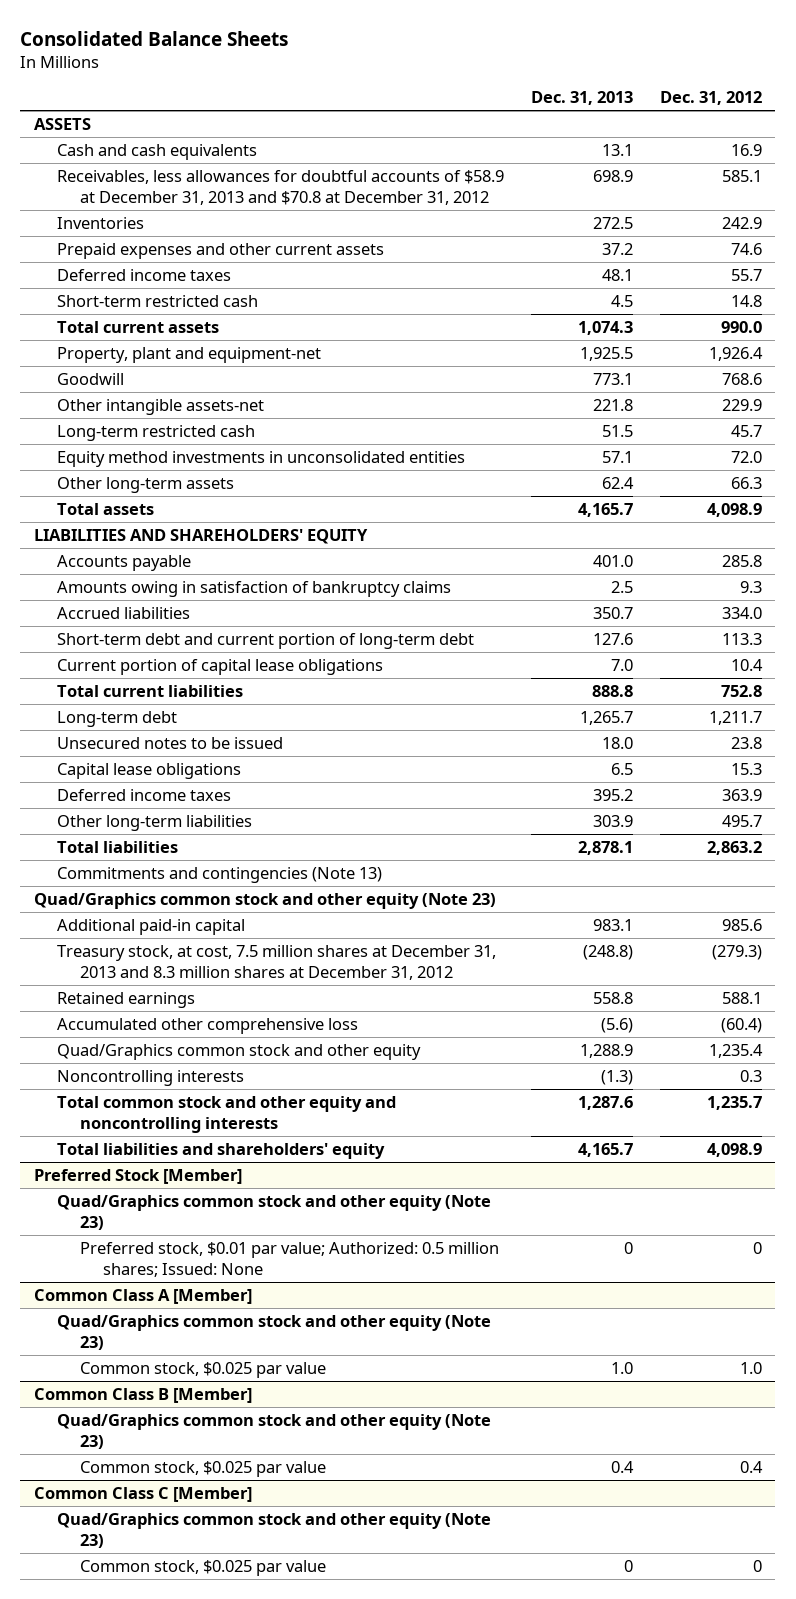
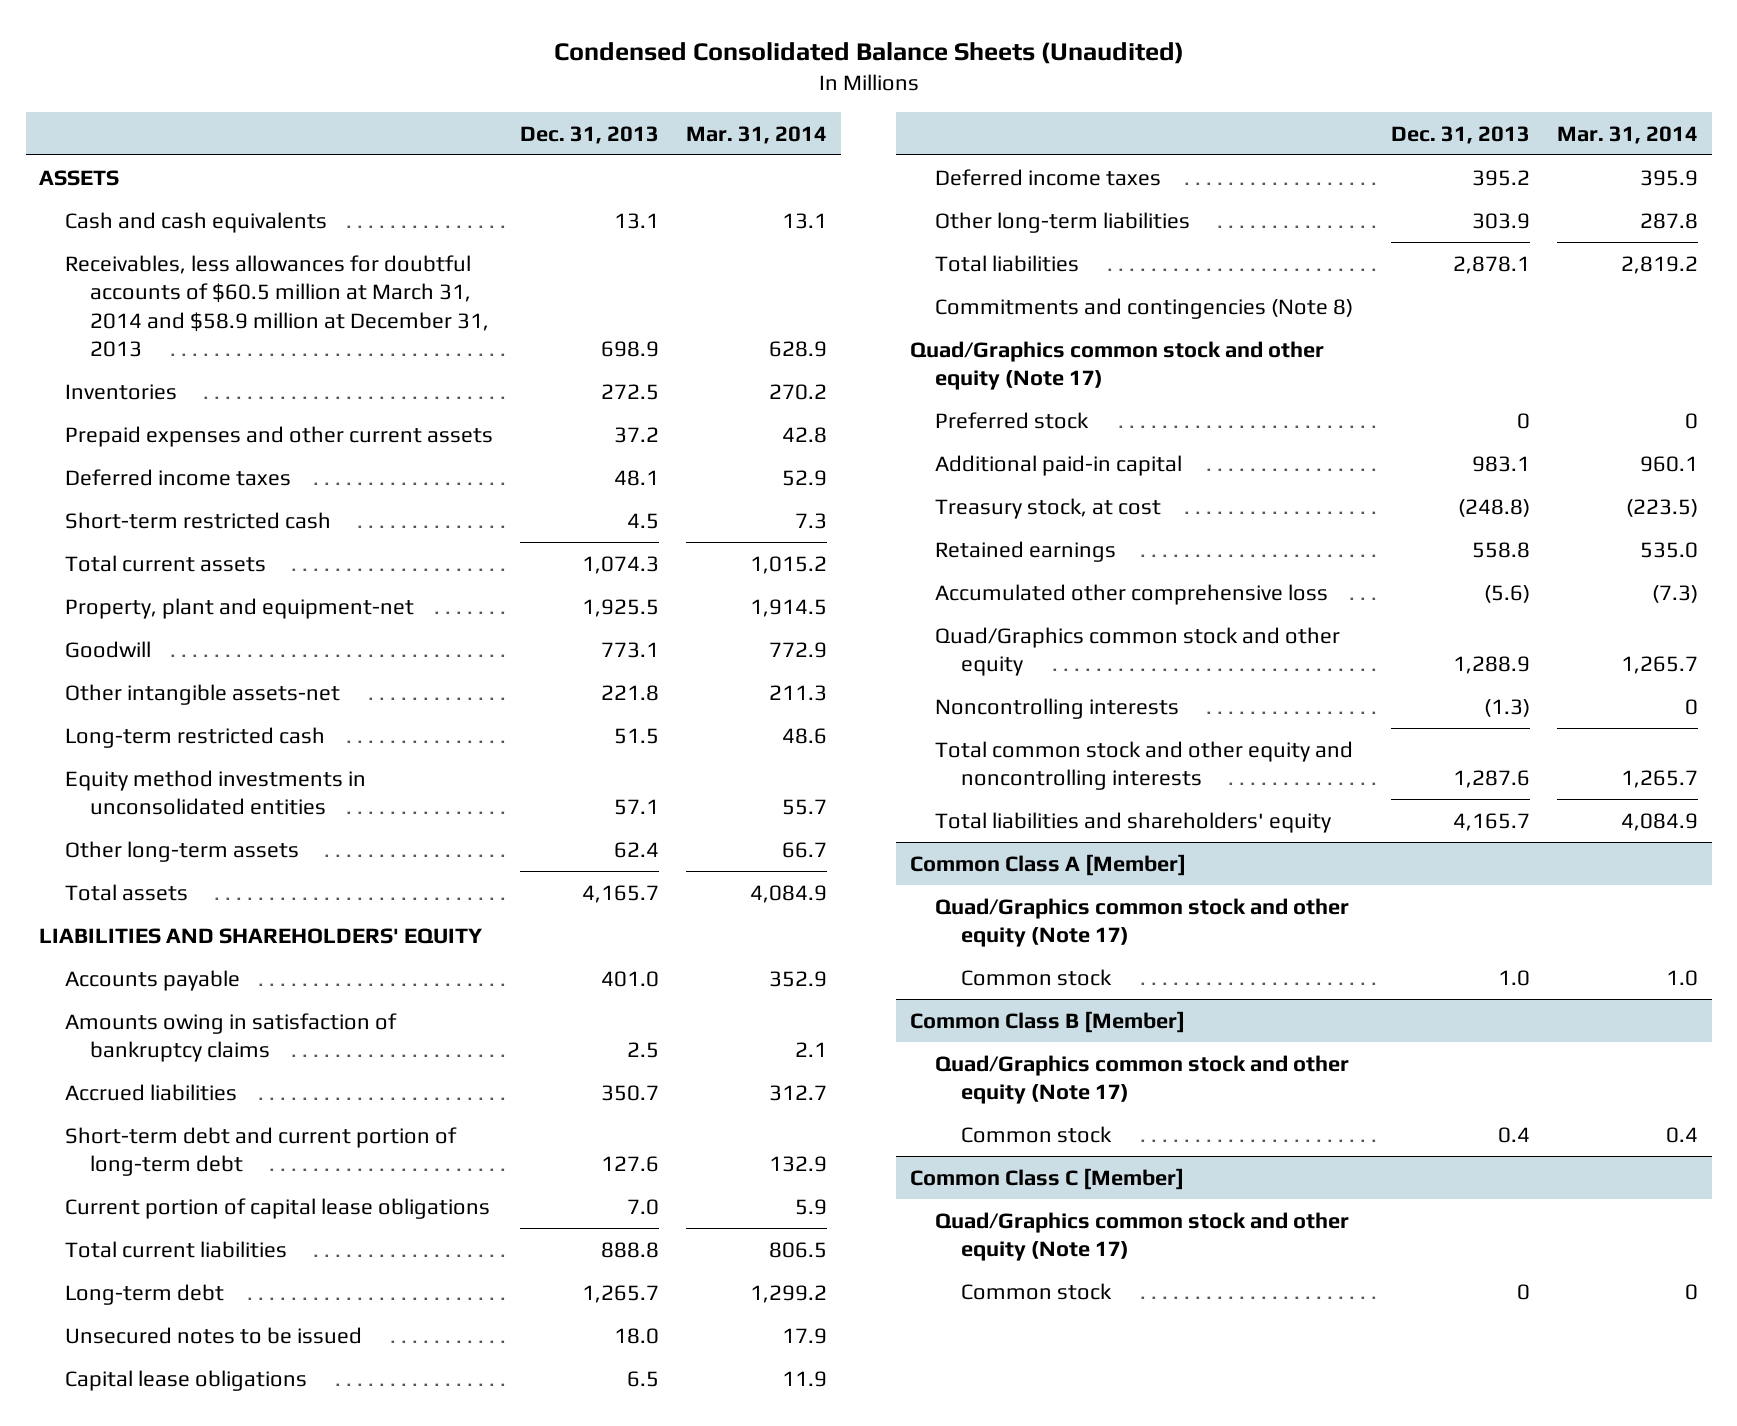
- Consolidated Balance Sheets
+ Condensed Consolidated Balance Sheets (Unaudited)
- | Dec. 31, 2013 | Dec. 31, 2012
+ | Dec. 31, 2013 | Mar. 31, 2014
- Receivables, less allowances for doubtful accounts of $58.9 at December 31, 2013 and $70.8 at December 31, 2012 | 698.9 | 585.1
+ Receivables, less allowances for doubtful accounts of $60.5 million at March 31, 2014 and $58.9 million at December 31, 2013 | 698.9 | 628.9
- Commitments and contingencies (Note 13)
- Quad/Graphics common stock and other equity (Note 23)
+ Commitments and contingencies (Note 8)
+ Quad/Graphics common stock and other equity (Note 17)
+ Preferred stock | 0 | 0
- Treasury stock, at cost, 7.5 million shares at December 31, 2013 and 8.3 million shares at December 31, 2012 | (248.8) | (279.3)
+ Treasury stock, at cost | (248.8) | (223.5)
- Preferred Stock [Member]
- Quad/Graphics common stock and other equity (Note 23)
- Preferred stock, $0.01 par value; Authorized: 0.5 million shares; Issued: None | 0 | 0
@ Common Class A [Member]
- Quad/Graphics common stock and other equity (Note 23)
- Common stock, $0.025 par value | 1.0 | 1.0
+ Quad/Graphics common stock and other equity (Note 17)
+ Common stock | 1.0 | 1.0
@ Common Class B [Member]
- Quad/Graphics common stock and other equity (Note 23)
- Common stock, $0.025 par value | 0.4 | 0.4
+ Quad/Graphics common stock and other equity (Note 17)
+ Common stock | 0.4 | 0.4
@ Common Class C [Member]
- Quad/Graphics common stock and other equity (Note 23)
- Common stock, $0.025 par value | 0 | 0
+ Quad/Graphics common stock and other equity (Note 17)
+ Common stock | 0 | 0

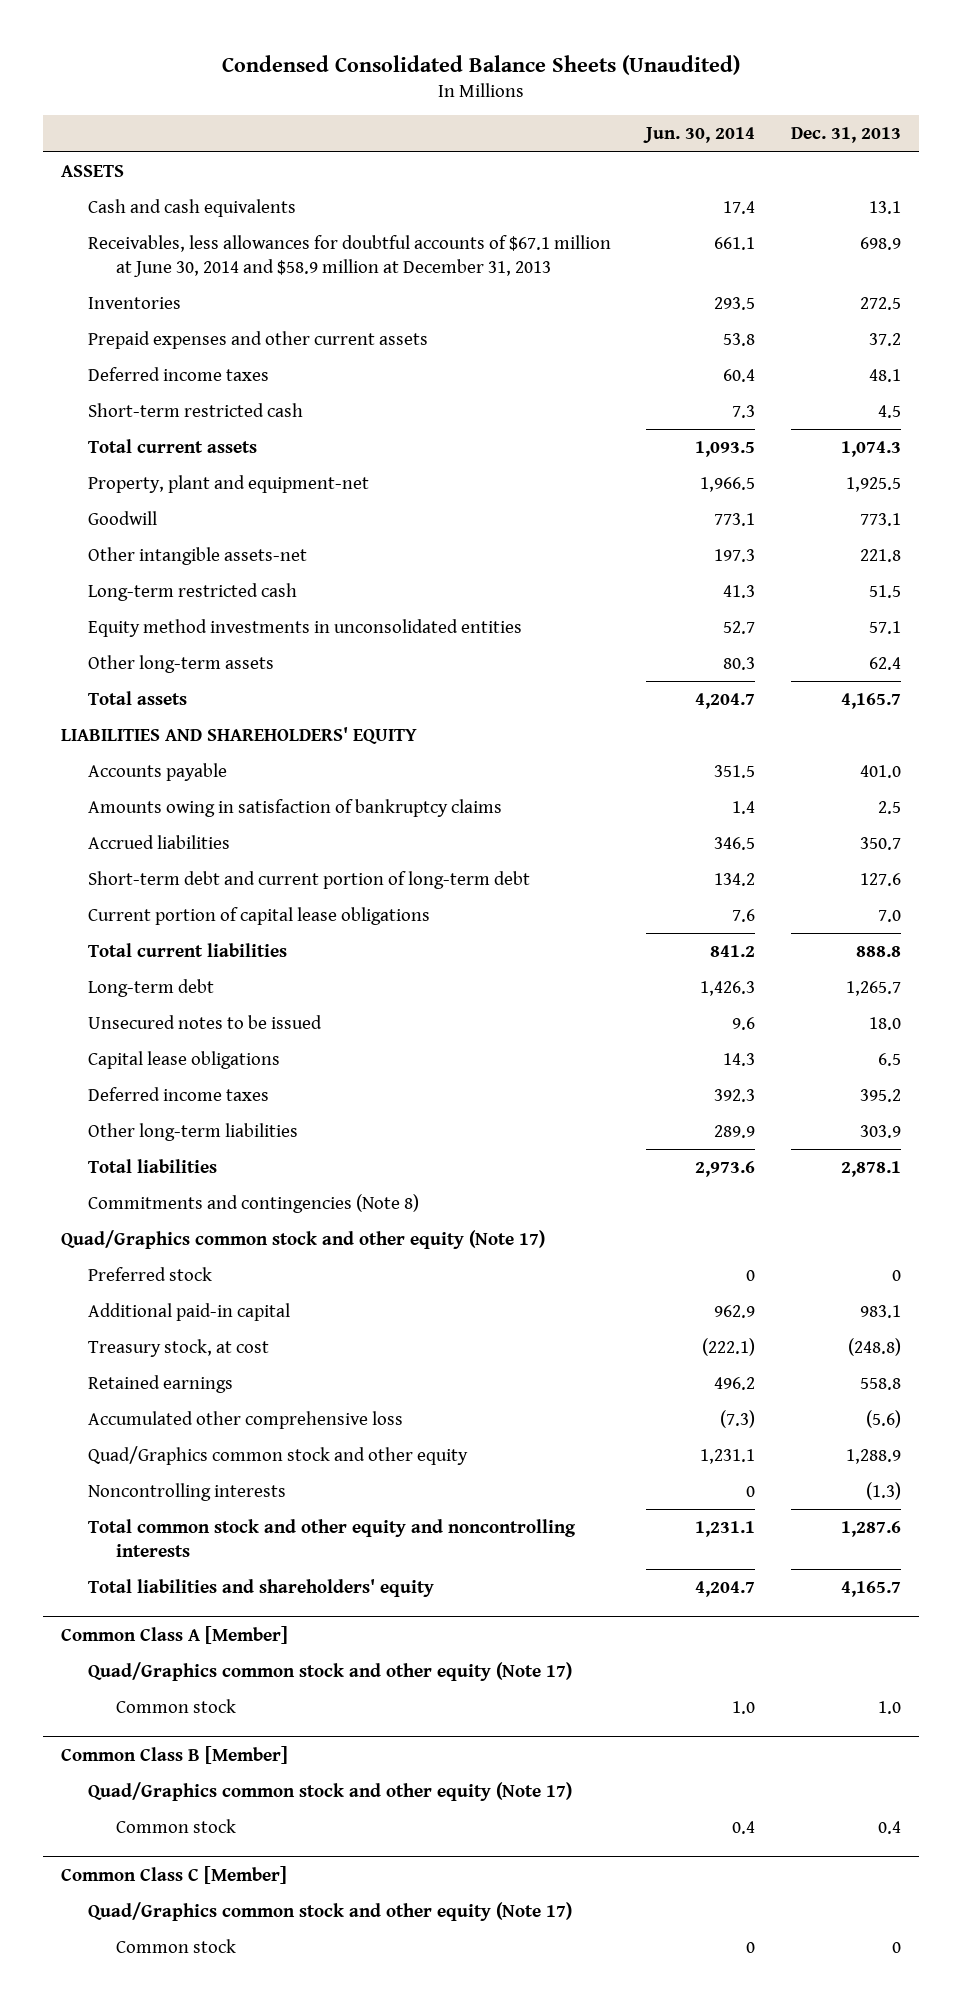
- | Dec. 31, 2013 | Mar. 31, 2014
+ | Jun. 30, 2014 | Dec. 31, 2013
- Receivables, less allowances for doubtful accounts of $60.5 million at March 31, 2014 and $58.9 million at December 31, 2013 | 698.9 | 628.9
+ Receivables, less allowances for doubtful accounts of $67.1 million at June 30, 2014 and $58.9 million at December 31, 2013 | 661.1 | 698.9

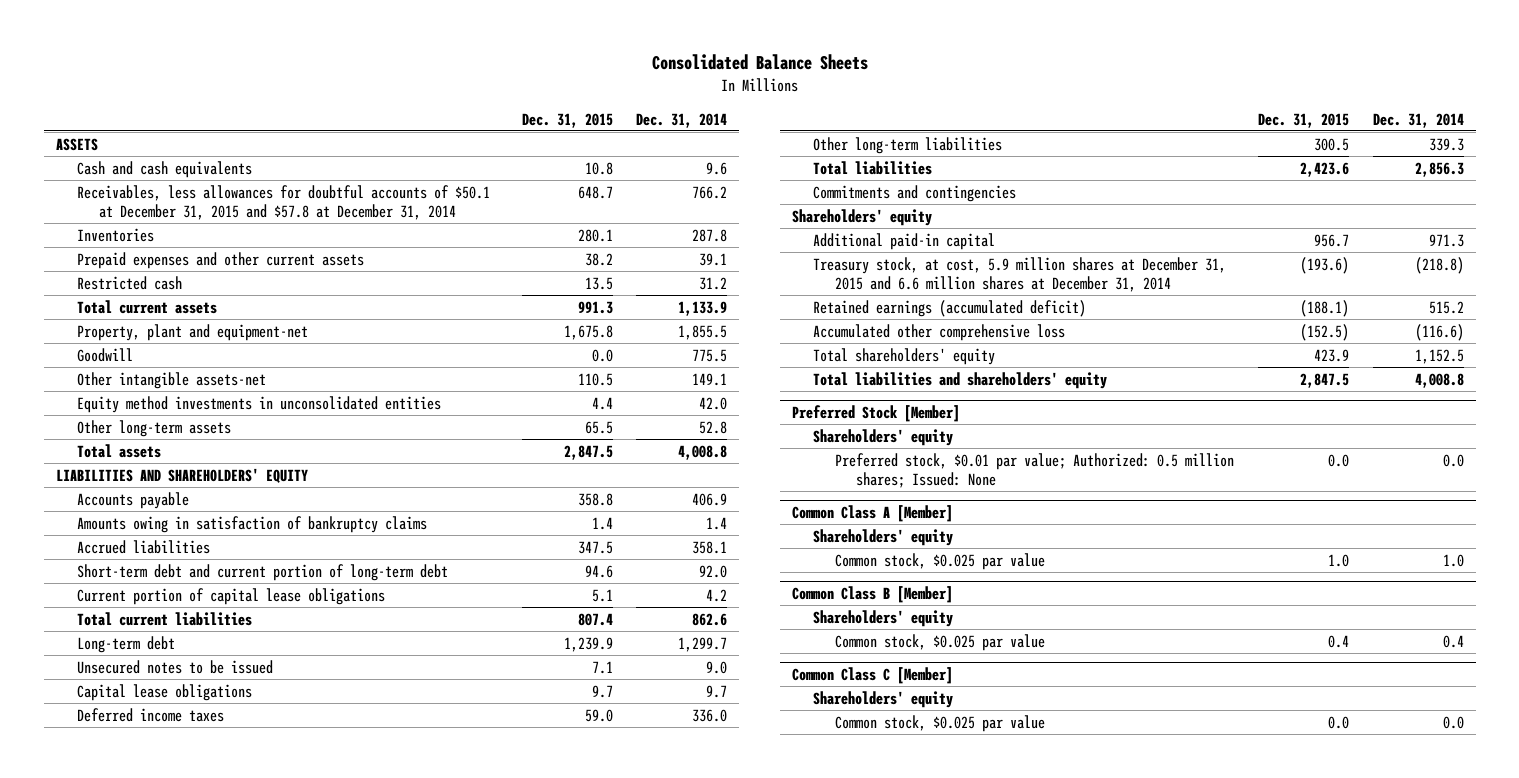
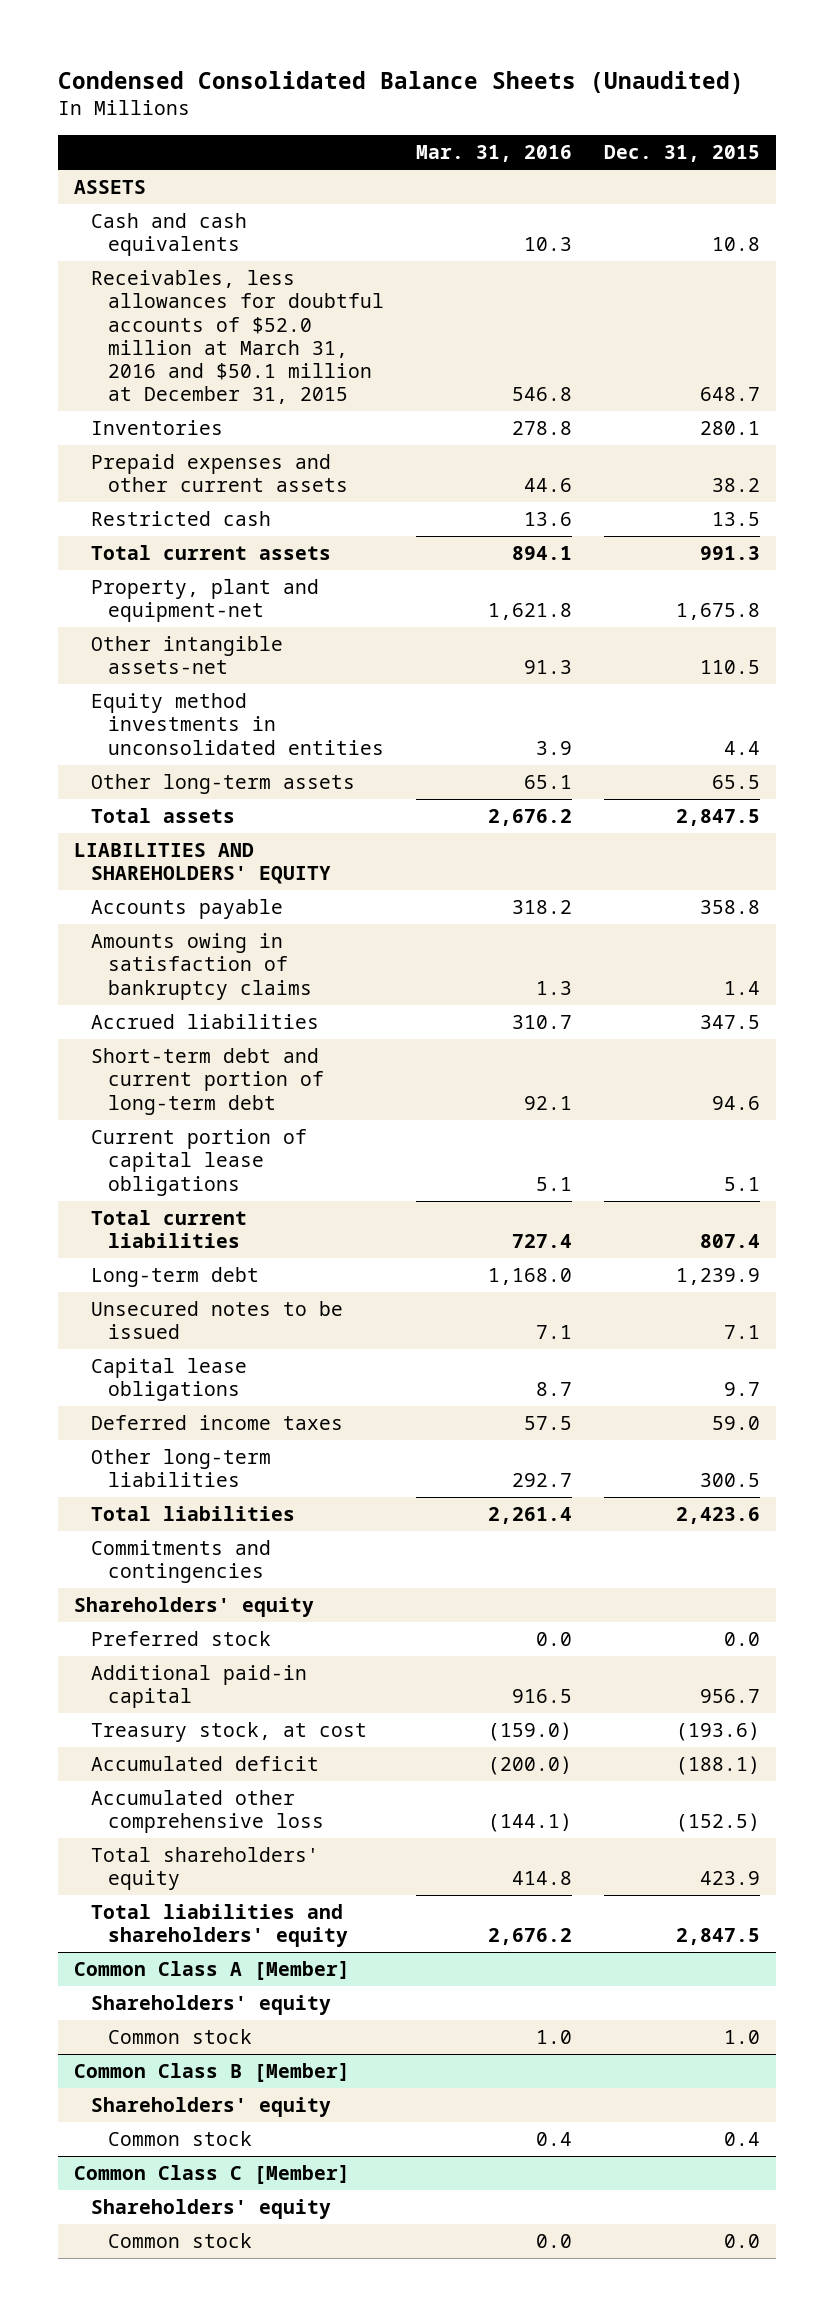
- Consolidated Balance Sheets
+ Condensed Consolidated Balance Sheets (Unaudited)
- | Dec. 31, 2015 | Dec. 31, 2014
+ | Mar. 31, 2016 | Dec. 31, 2015
- Receivables, less allowances for doubtful accounts of $50.1 at December 31, 2015 and $57.8 at December 31, 2014 | 648.7 | 766.2
+ Receivables, less allowances for doubtful accounts of $52.0 million at March 31, 2016 and $50.1 million at December 31, 2015 | 546.8 | 648.7
- Goodwill | 0.0 | 775.5
+ Preferred stock | 0.0 | 0.0
- Treasury stock, at cost, 5.9 million shares at December 31, 2015 and 6.6 million shares at December 31, 2014 | (193.6) | (218.8)
- Retained earnings (accumulated deficit) | (188.1) | 515.2
+ Treasury stock, at cost | (159.0) | (193.6)
+ Accumulated deficit | (200.0) | (188.1)
- Preferred Stock [Member]
- Shareholders' equity
- Preferred stock, $0.01 par value; Authorized: 0.5 million shares; Issued: None | 0.0 | 0.0
@ Common Class A [Member]
- Common stock, $0.025 par value | 1.0 | 1.0
+ Common stock | 1.0 | 1.0
@ Common Class B [Member]
- Common stock, $0.025 par value | 0.4 | 0.4
+ Common stock | 0.4 | 0.4
@ Common Class C [Member]
- Common stock, $0.025 par value | 0.0 | 0.0
+ Common stock | 0.0 | 0.0

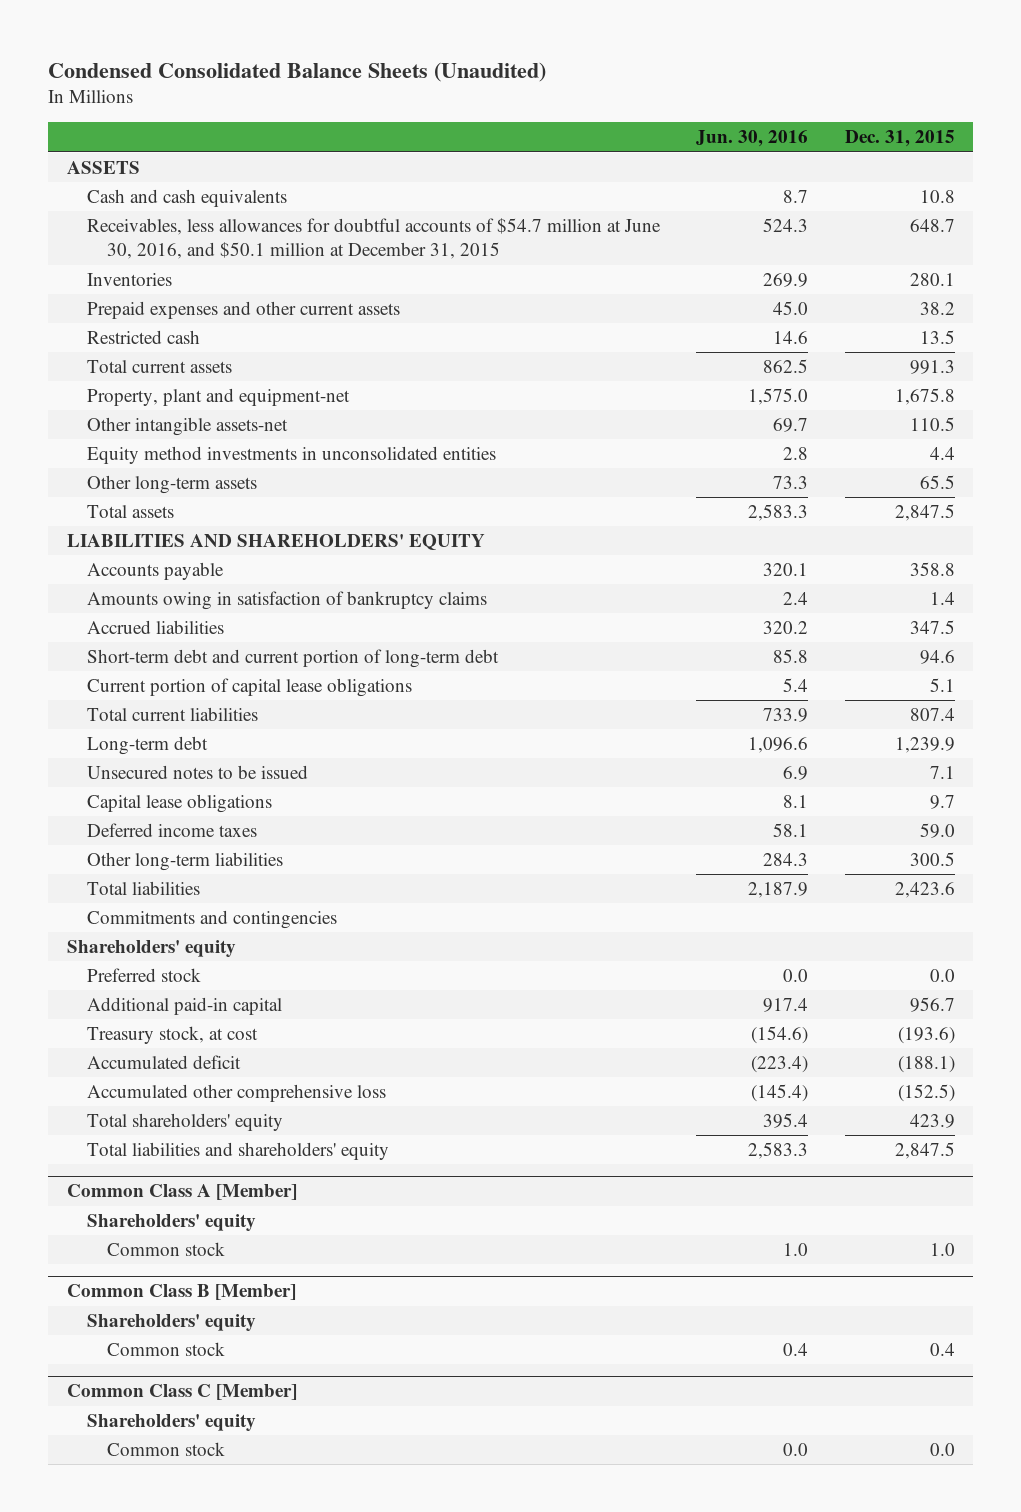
- | Mar. 31, 2016 | Dec. 31, 2015
+ | Jun. 30, 2016 | Dec. 31, 2015
- Receivables, less allowances for doubtful accounts of $52.0 million at March 31, 2016 and $50.1 million at December 31, 2015 | 546.8 | 648.7
+ Receivables, less allowances for doubtful accounts of $54.7 million at June 30, 2016, and $50.1 million at December 31, 2015 | 524.3 | 648.7

